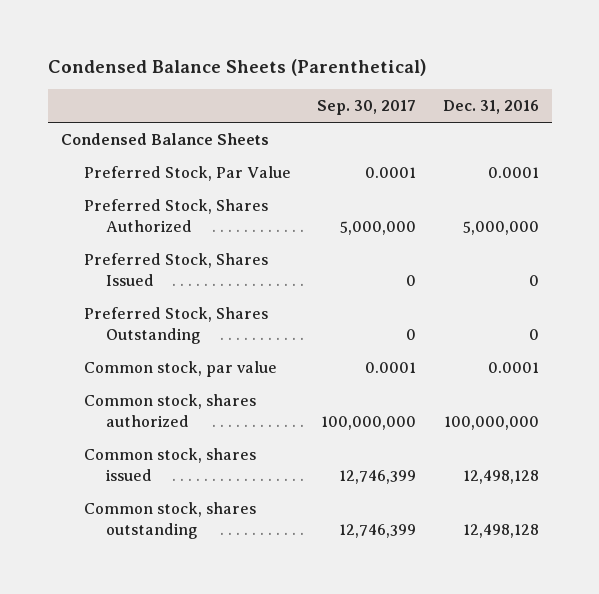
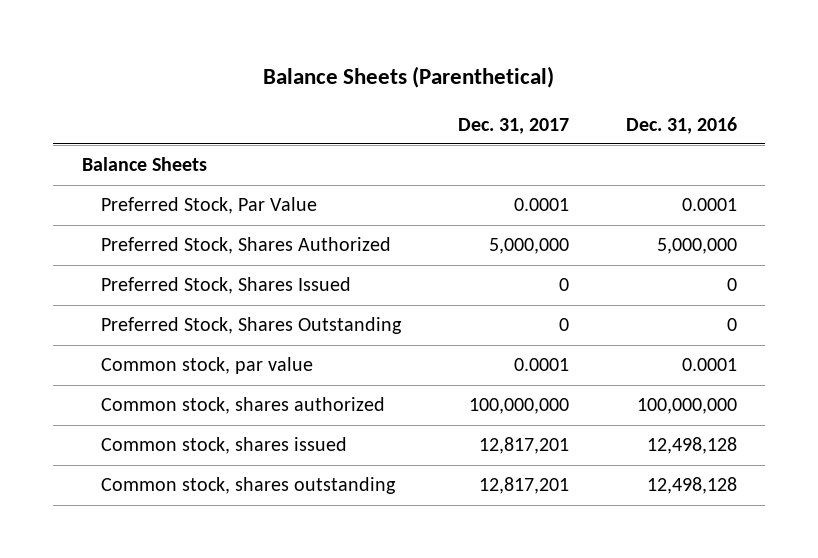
- Condensed Balance Sheets (Parenthetical)
+ Balance Sheets (Parenthetical)
- | Sep. 30, 2017 | Dec. 31, 2016
+ | Dec. 31, 2017 | Dec. 31, 2016
- Condensed Balance Sheets
+ Balance Sheets

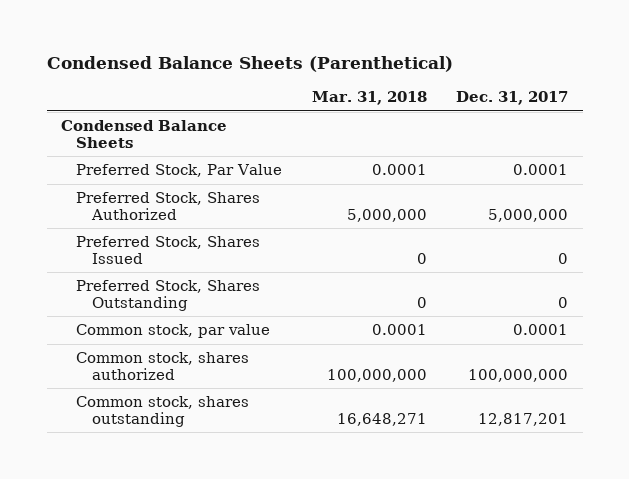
- Balance Sheets (Parenthetical)
+ Condensed Balance Sheets (Parenthetical)
- | Dec. 31, 2017 | Dec. 31, 2016
+ | Mar. 31, 2018 | Dec. 31, 2017
- Balance Sheets
+ Condensed Balance Sheets
- Common stock, shares issued | 12,817,201 | 12,498,128

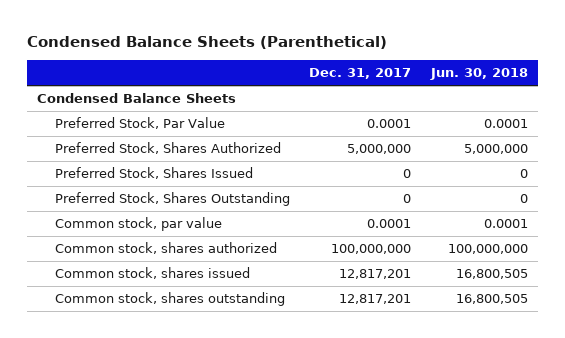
- | Mar. 31, 2018 | Dec. 31, 2017
+ | Dec. 31, 2017 | Jun. 30, 2018
+ Common stock, shares issued | 12,817,201 | 16,800,505

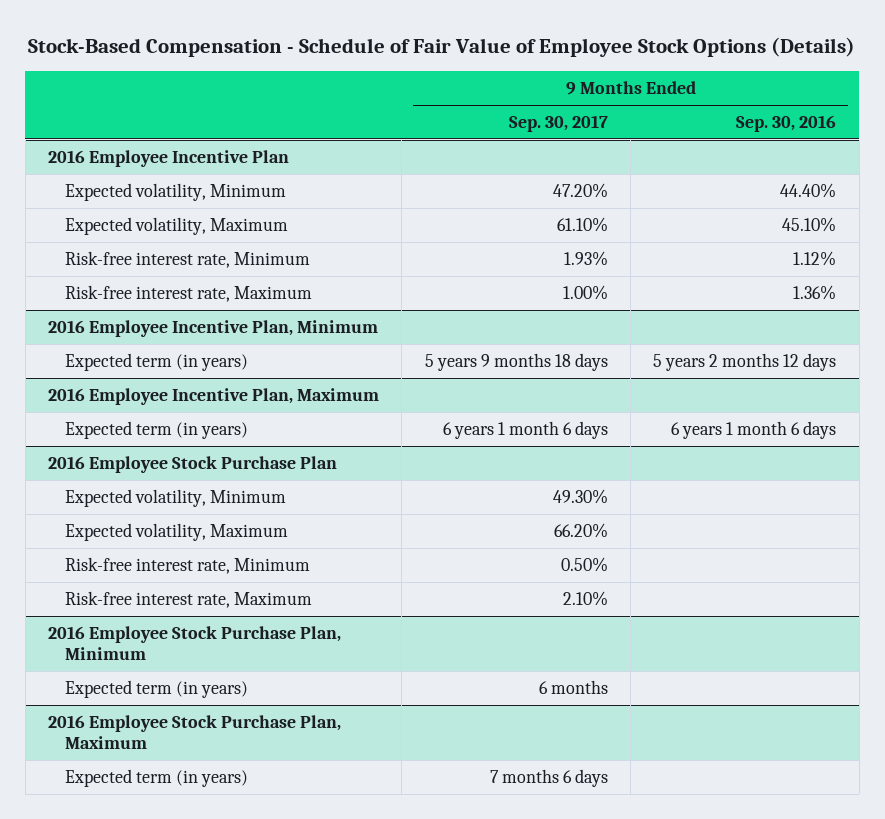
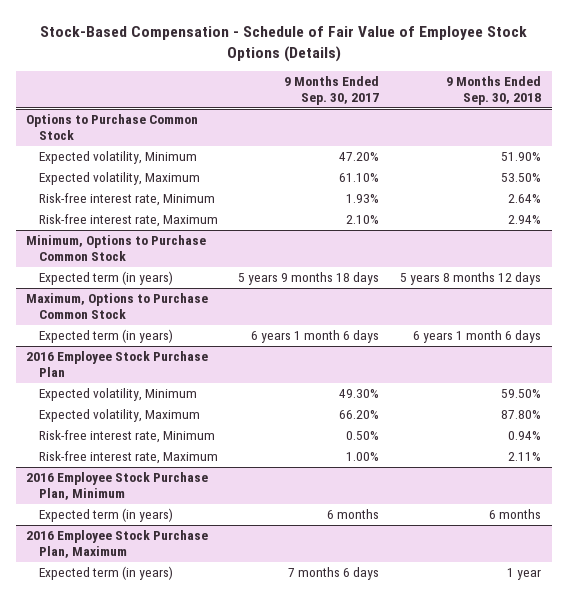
- | 9 Months Ended Sep. 30, 2017 | 9 Months Ended Sep. 30, 2016
+ | 9 Months Ended Sep. 30, 2017 | 9 Months Ended Sep. 30, 2018
- 2016 Employee Incentive Plan
+ Options to Purchase Common Stock
- Risk-free interest rate, Maximum | 1.00% | 1.36%
- 2016 Employee Incentive Plan, Minimum
+ Risk-free interest rate, Maximum | 2.10% | 2.94%
+ Minimum, Options to Purchase Common Stock
- 2016 Employee Incentive Plan, Maximum
+ Maximum, Options to Purchase Common Stock
@ 2016 Employee Stock Purchase Plan
- Risk-free interest rate, Maximum | 2.10% |
+ Risk-free interest rate, Maximum | 1.00% | 2.11%

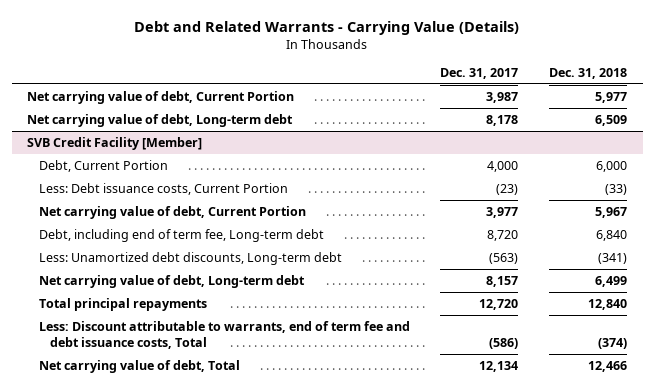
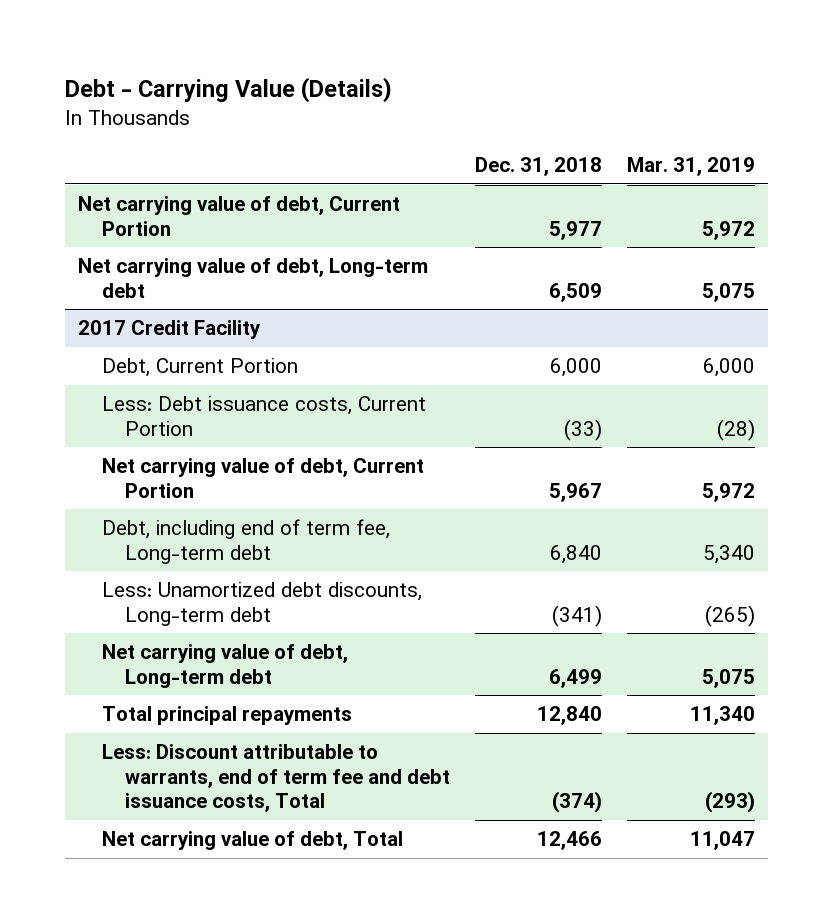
- Debt and Related Warrants - Carrying Value (Details)
+ Debt - Carrying Value (Details)
- | Dec. 31, 2017 | Dec. 31, 2018
+ | Dec. 31, 2018 | Mar. 31, 2019
- SVB Credit Facility [Member]
+ 2017 Credit Facility

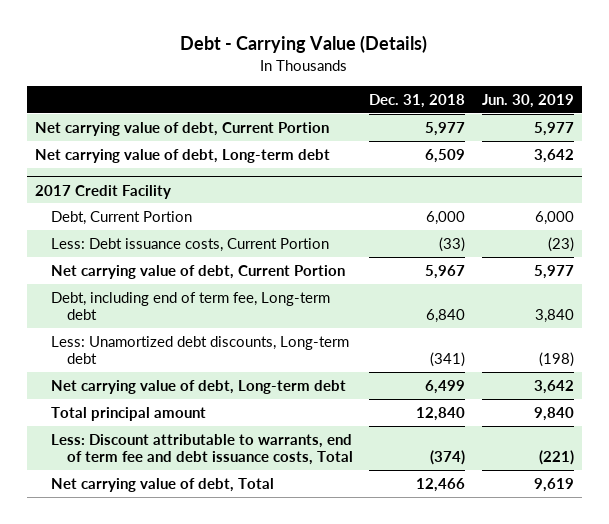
- | Dec. 31, 2018 | Mar. 31, 2019
+ | Dec. 31, 2018 | Jun. 30, 2019
@ 2017 Credit Facility
- Total principal repayments | 12,840 | 11,340
+ Total principal amount | 12,840 | 9,840

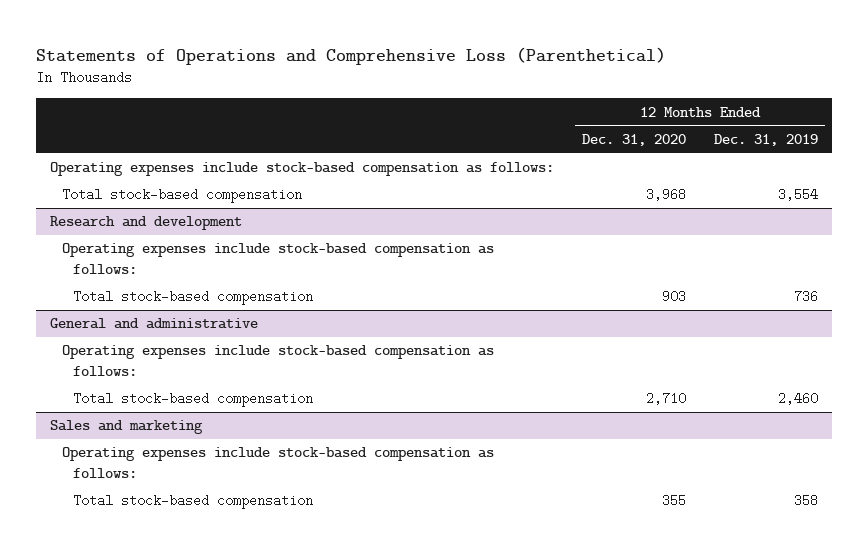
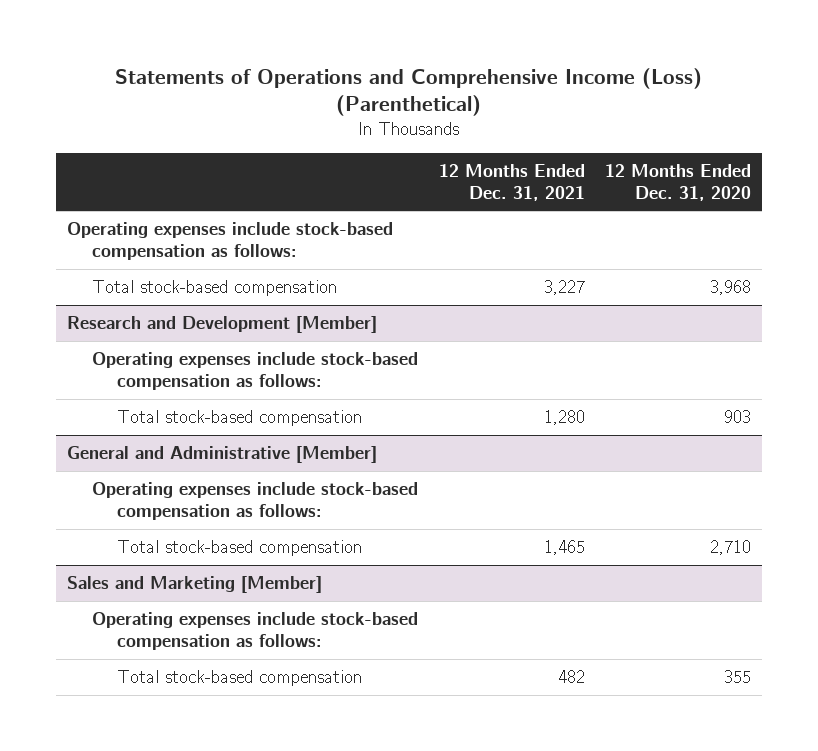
- Statements of Operations and Comprehensive Loss (Parenthetical)
+ Statements of Operations and Comprehensive Income (Loss) (Parenthetical)
- | 12 Months Ended Dec. 31, 2020 | 12 Months Ended Dec. 31, 2019
+ | 12 Months Ended Dec. 31, 2021 | 12 Months Ended Dec. 31, 2020
- Research and development
+ Research and Development [Member]
- General and administrative
+ General and Administrative [Member]
- Sales and marketing
+ Sales and Marketing [Member]

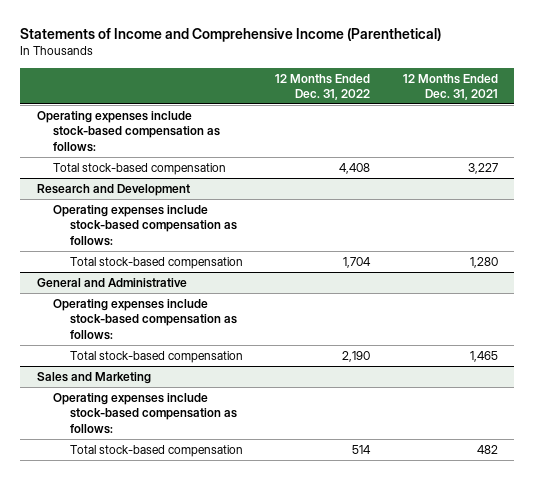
- Statements of Operations and Comprehensive Income (Loss) (Parenthetical)
+ Statements of Income and Comprehensive Income (Parenthetical)
- | 12 Months Ended Dec. 31, 2021 | 12 Months Ended Dec. 31, 2020
+ | 12 Months Ended Dec. 31, 2022 | 12 Months Ended Dec. 31, 2021
- Research and Development [Member]
+ Research and Development
- General and Administrative [Member]
+ General and Administrative
- Sales and Marketing [Member]
+ Sales and Marketing

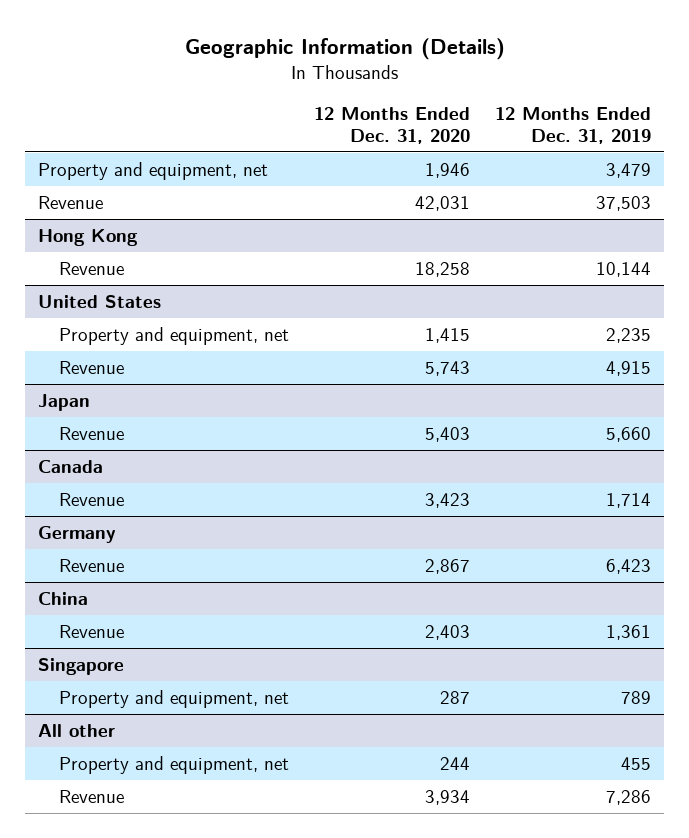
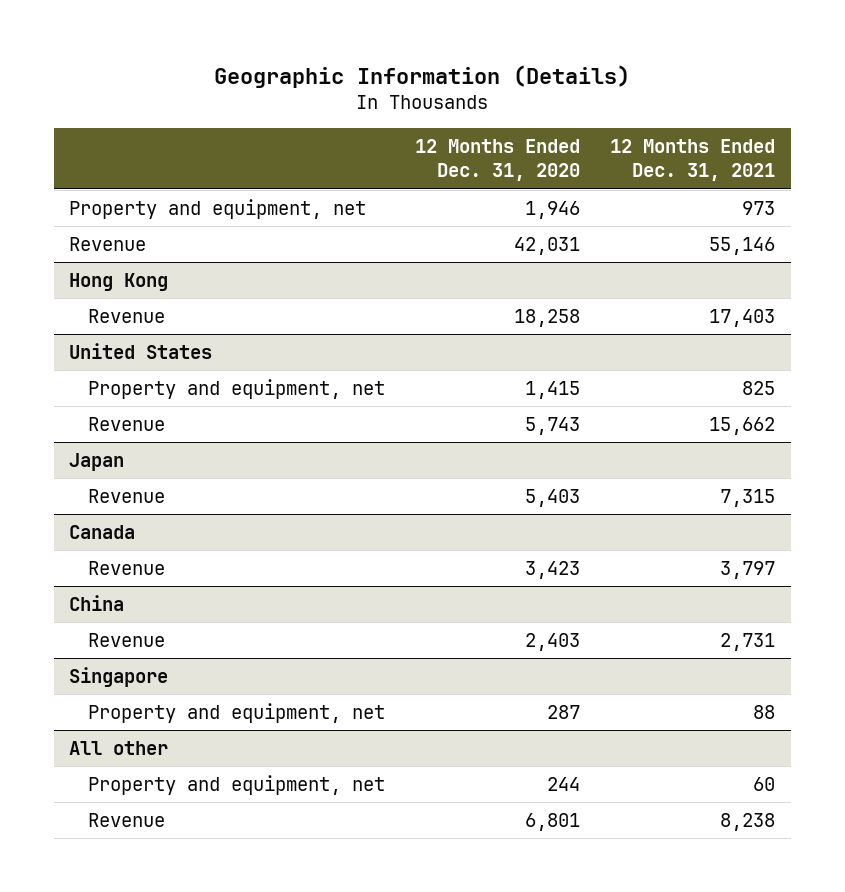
- | 12 Months Ended Dec. 31, 2020 | 12 Months Ended Dec. 31, 2019
+ | 12 Months Ended Dec. 31, 2020 | 12 Months Ended Dec. 31, 2021
- Germany
- Revenue | 2,867 | 6,423
@ All other
- Revenue | 3,934 | 7,286
+ Revenue | 6,801 | 8,238

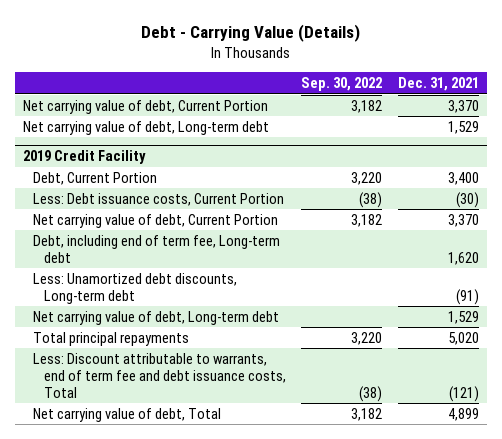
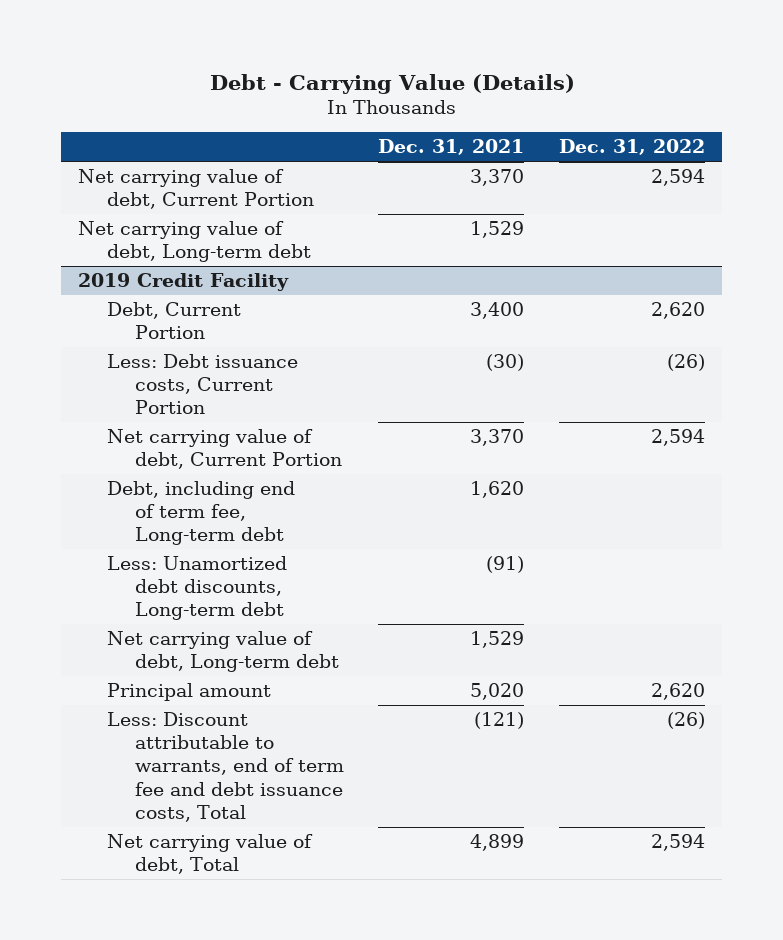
- | Sep. 30, 2022 | Dec. 31, 2021
+ | Dec. 31, 2021 | Dec. 31, 2022
@ 2019 Credit Facility
- Total principal repayments | 3,220 | 5,020
+ Principal amount | 5,020 | 2,620

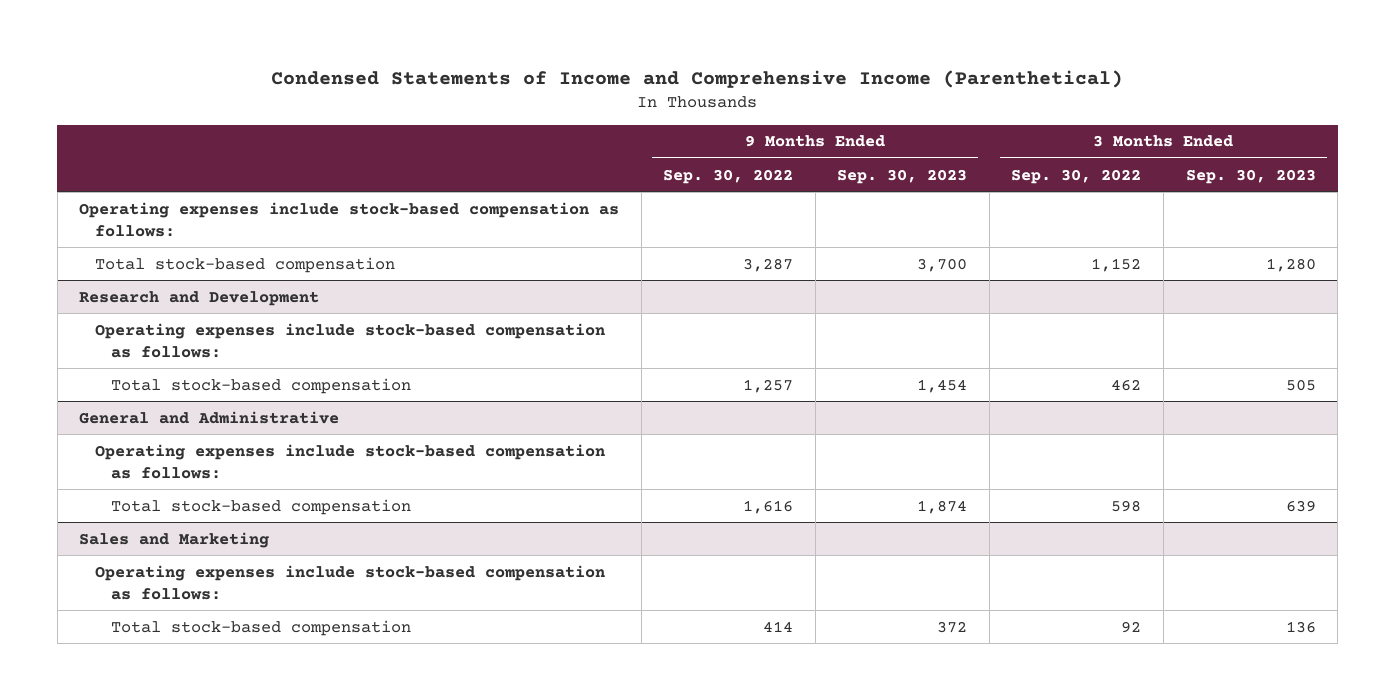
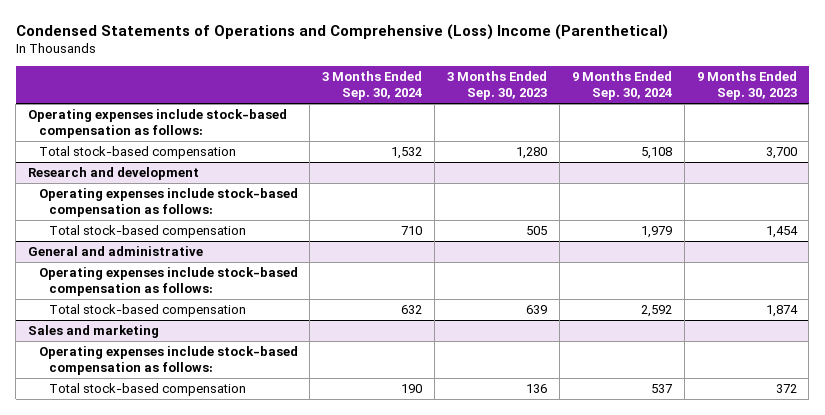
- Condensed Statements of Income and Comprehensive Income (Parenthetical)
+ Condensed Statements of Operations and Comprehensive (Loss) Income (Parenthetical)
- | 9 Months Ended Sep. 30, 2022 | 9 Months Ended Sep. 30, 2023 | 3 Months Ended Sep. 30, 2022 | 3 Months Ended Sep. 30, 2023
+ | 3 Months Ended Sep. 30, 2024 | 3 Months Ended Sep. 30, 2023 | 9 Months Ended Sep. 30, 2024 | 9 Months Ended Sep. 30, 2023
- Research and Development
+ Research and development
- General and Administrative
+ General and administrative
- Sales and Marketing
+ Sales and marketing

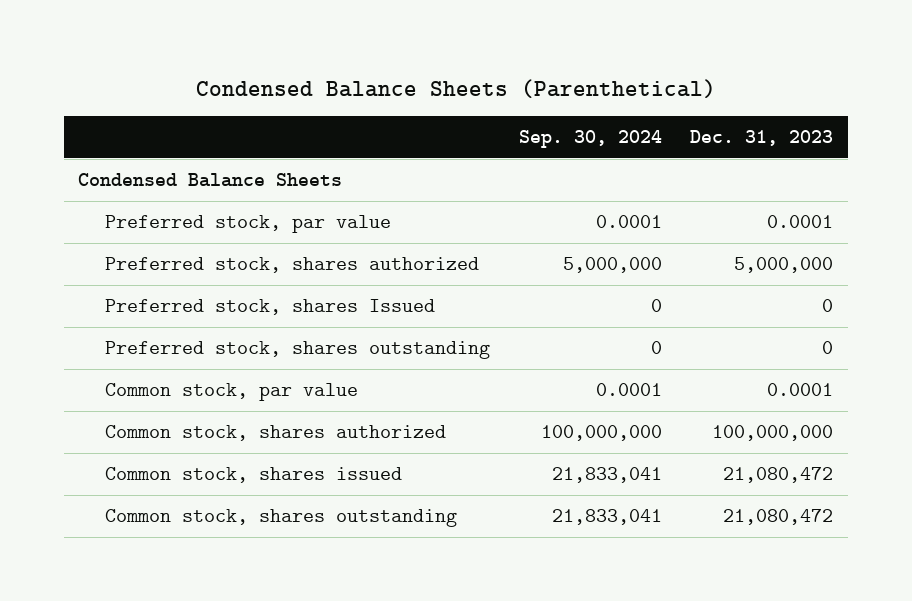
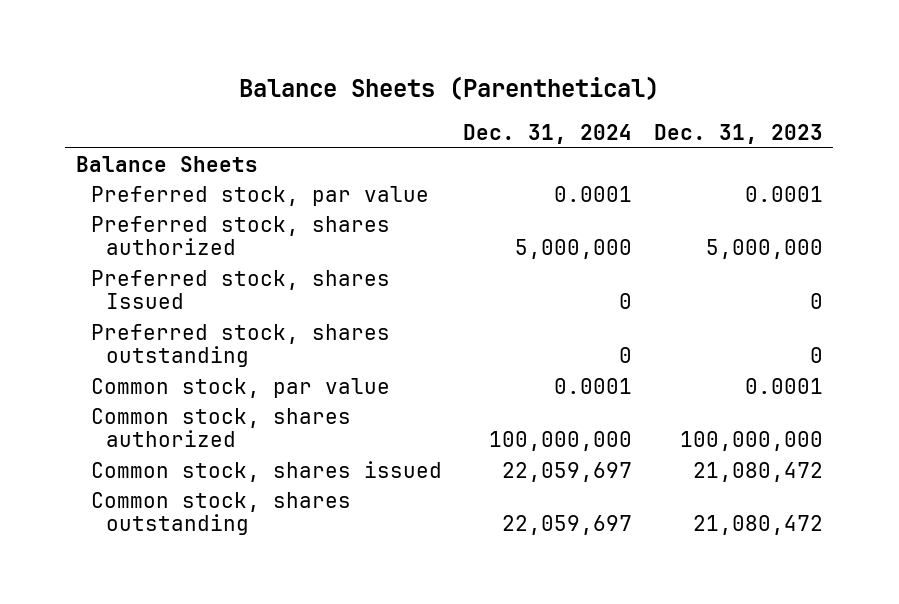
- Condensed Balance Sheets (Parenthetical)
+ Balance Sheets (Parenthetical)
- | Sep. 30, 2024 | Dec. 31, 2023
+ | Dec. 31, 2024 | Dec. 31, 2023
- Condensed Balance Sheets
+ Balance Sheets

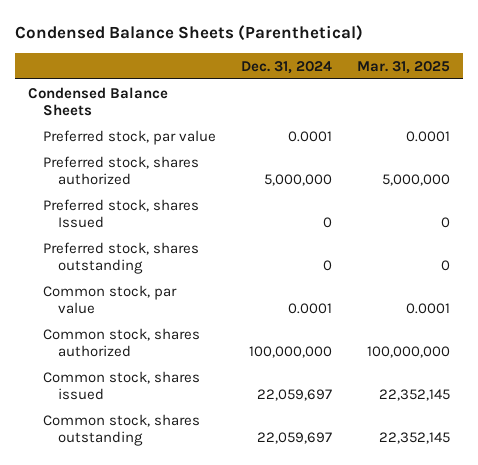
- Balance Sheets (Parenthetical)
+ Condensed Balance Sheets (Parenthetical)
- | Dec. 31, 2024 | Dec. 31, 2023
+ | Dec. 31, 2024 | Mar. 31, 2025
- Balance Sheets
+ Condensed Balance Sheets

